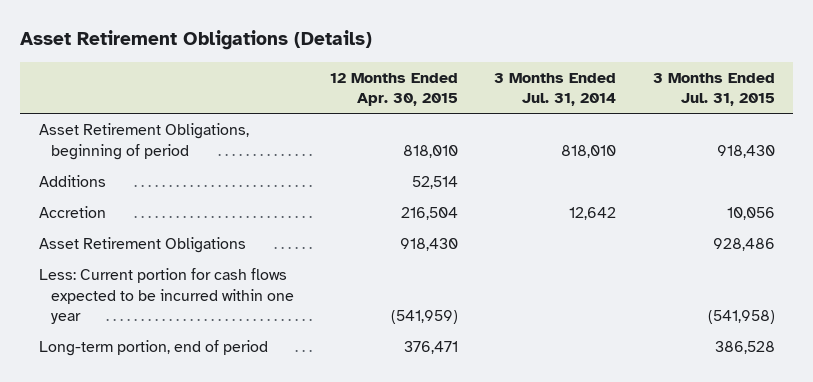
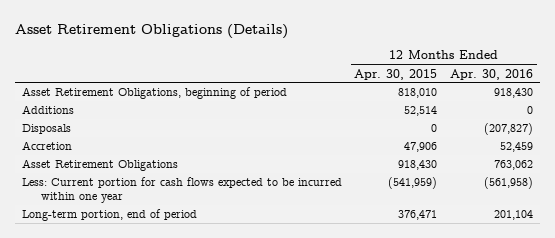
- | 12 Months Ended Apr. 30, 2015 | 3 Months Ended Jul. 31, 2014 | 3 Months Ended Jul. 31, 2015
+ | 12 Months Ended Apr. 30, 2015 | 12 Months Ended Apr. 30, 2016
- Accretion | 216,504 | 12,642 | 10,056
+ Disposals | 0 | (207,827)
+ Accretion | 47,906 | 52,459

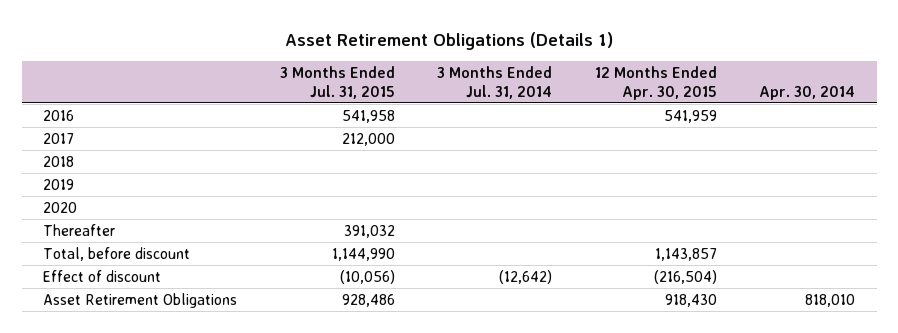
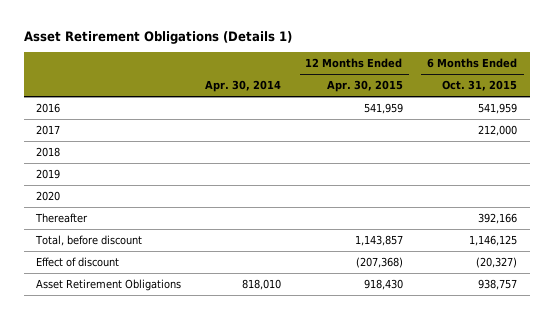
- | 3 Months Ended Jul. 31, 2015 | 3 Months Ended Jul. 31, 2014 | 12 Months Ended Apr. 30, 2015 | Apr. 30, 2014
+ | Apr. 30, 2014 | 12 Months Ended Apr. 30, 2015 | 6 Months Ended Oct. 31, 2015
- Effect of discount | (10,056) | (12,642) | (216,504) |
+ Effect of discount | | (207,368) | (20,327)

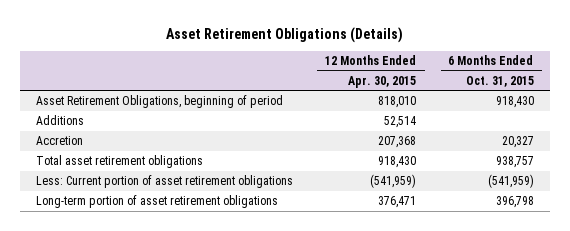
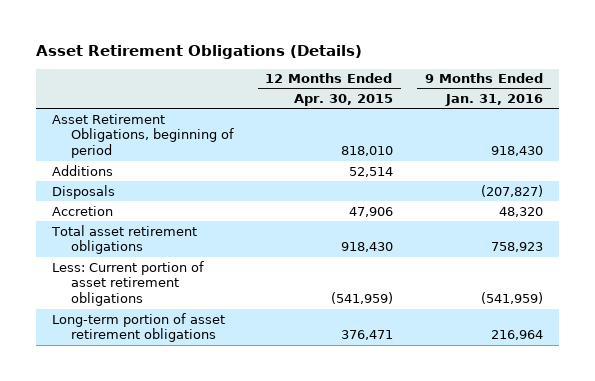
- | 12 Months Ended Apr. 30, 2015 | 6 Months Ended Oct. 31, 2015
+ | 12 Months Ended Apr. 30, 2015 | 9 Months Ended Jan. 31, 2016
- Accretion | 207,368 | 20,327
+ Disposals | | (207,827)
+ Accretion | 47,906 | 48,320

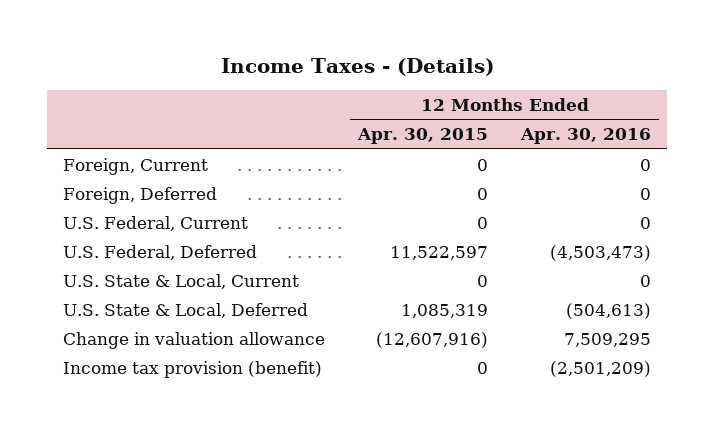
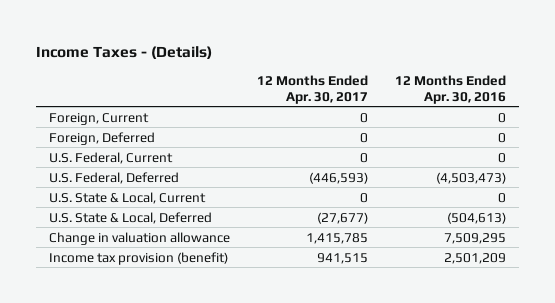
- | 12 Months Ended Apr. 30, 2015 | 12 Months Ended Apr. 30, 2016
+ | 12 Months Ended Apr. 30, 2017 | 12 Months Ended Apr. 30, 2016
- Income tax provision (benefit) | 0 | (2,501,209)
+ Income tax provision (benefit) | 941,515 | 2,501,209

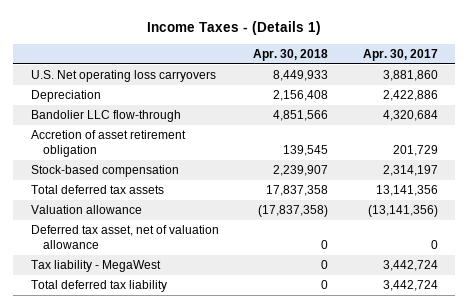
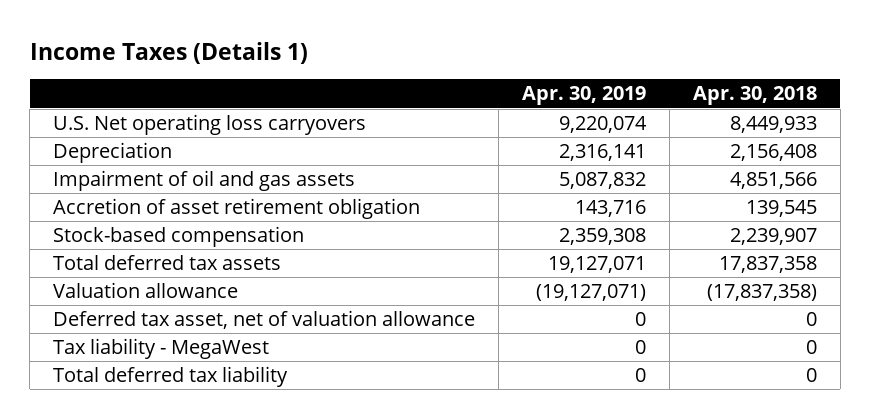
- Income Taxes - (Details 1)
+ Income Taxes (Details 1)
- | Apr. 30, 2018 | Apr. 30, 2017
+ | Apr. 30, 2019 | Apr. 30, 2018
- Bandolier LLC flow-through | 4,851,566 | 4,320,684
+ Impairment of oil and gas assets | 5,087,832 | 4,851,566

